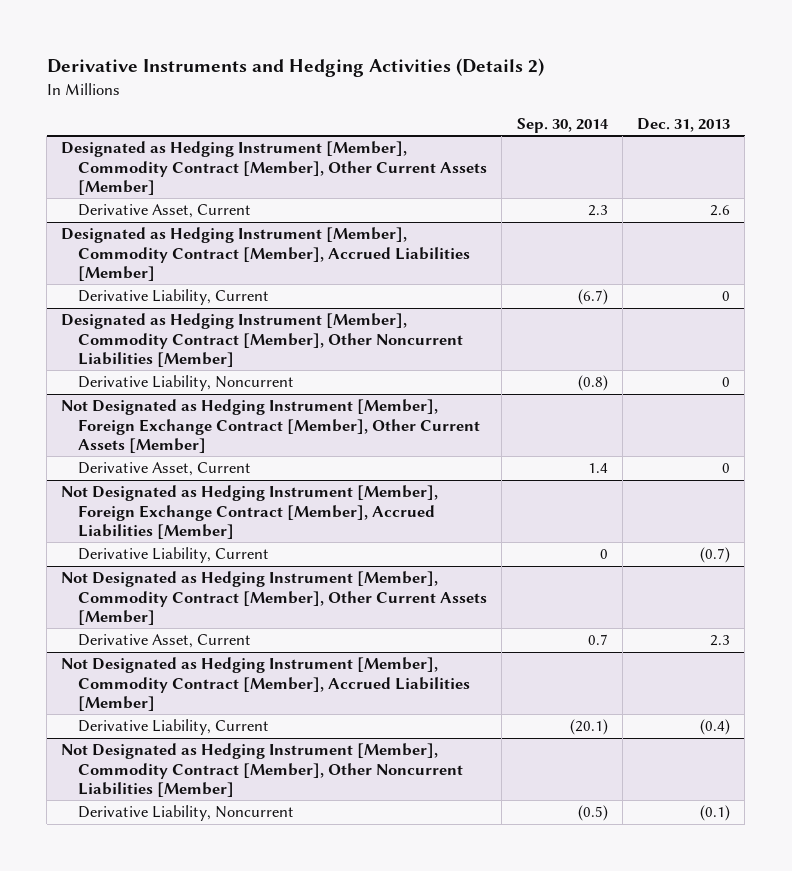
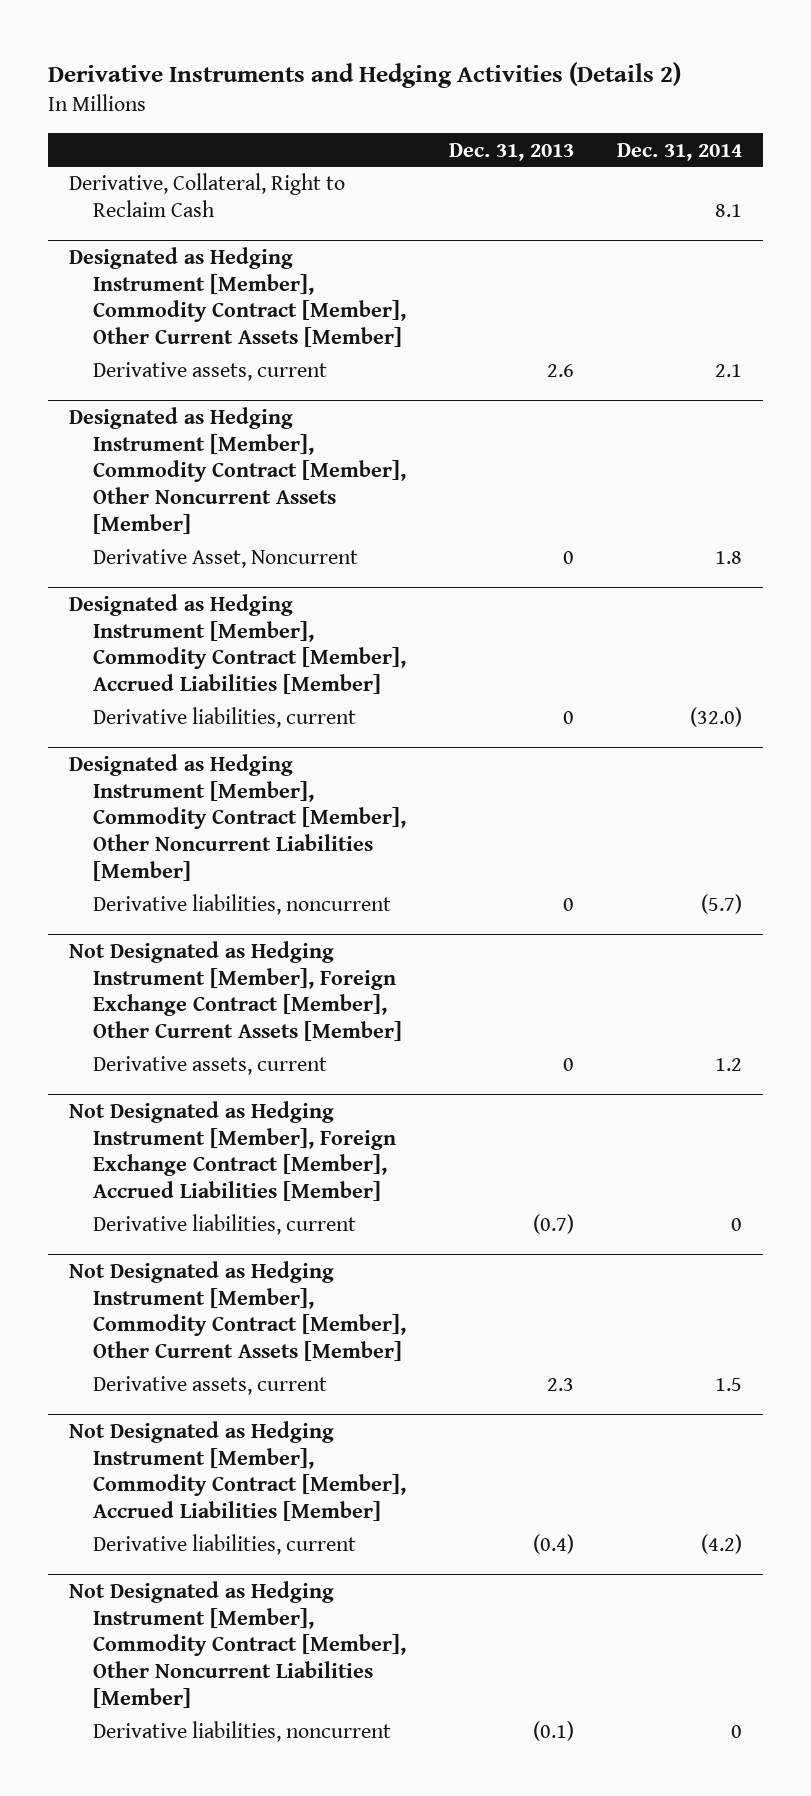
- | Sep. 30, 2014 | Dec. 31, 2013
+ | Dec. 31, 2013 | Dec. 31, 2014
+ Derivative, Collateral, Right to Reclaim Cash | | 8.1
@ Designated as Hedging Instrument [Member], Commodity Contract [Member], Other Current Assets [Member]
- Derivative Asset, Current | 2.3 | 2.6
+ Derivative assets, current | 2.6 | 2.1
+ Designated as Hedging Instrument [Member], Commodity Contract [Member], Other Noncurrent Assets [Member]
+ Derivative Asset, Noncurrent | 0 | 1.8
@ Designated as Hedging Instrument [Member], Commodity Contract [Member], Accrued Liabilities [Member]
- Derivative Liability, Current | (6.7) | 0
+ Derivative liabilities, current | 0 | (32.0)
@ Designated as Hedging Instrument [Member], Commodity Contract [Member], Other Noncurrent Liabilities [Member]
- Derivative Liability, Noncurrent | (0.8) | 0
+ Derivative liabilities, noncurrent | 0 | (5.7)
@ Not Designated as Hedging Instrument [Member], Foreign Exchange Contract [Member], Other Current Assets [Member]
- Derivative Asset, Current | 1.4 | 0
+ Derivative assets, current | 0 | 1.2
@ Not Designated as Hedging Instrument [Member], Foreign Exchange Contract [Member], Accrued Liabilities [Member]
- Derivative Liability, Current | 0 | (0.7)
+ Derivative liabilities, current | (0.7) | 0
@ Not Designated as Hedging Instrument [Member], Commodity Contract [Member], Other Current Assets [Member]
- Derivative Asset, Current | 0.7 | 2.3
+ Derivative assets, current | 2.3 | 1.5
@ Not Designated as Hedging Instrument [Member], Commodity Contract [Member], Accrued Liabilities [Member]
- Derivative Liability, Current | (20.1) | (0.4)
+ Derivative liabilities, current | (0.4) | (4.2)
@ Not Designated as Hedging Instrument [Member], Commodity Contract [Member], Other Noncurrent Liabilities [Member]
- Derivative Liability, Noncurrent | (0.5) | (0.1)
+ Derivative liabilities, noncurrent | (0.1) | 0

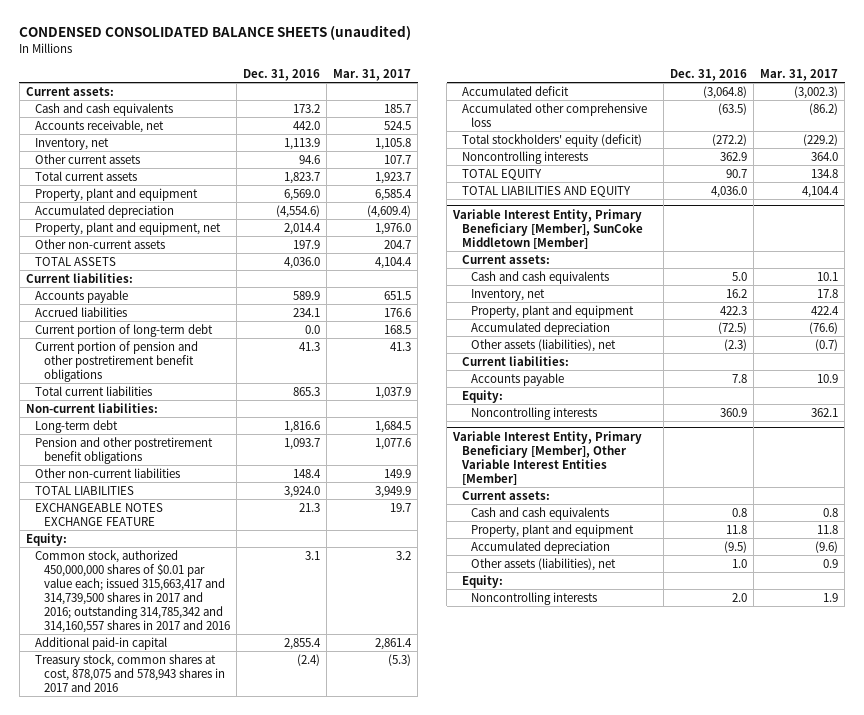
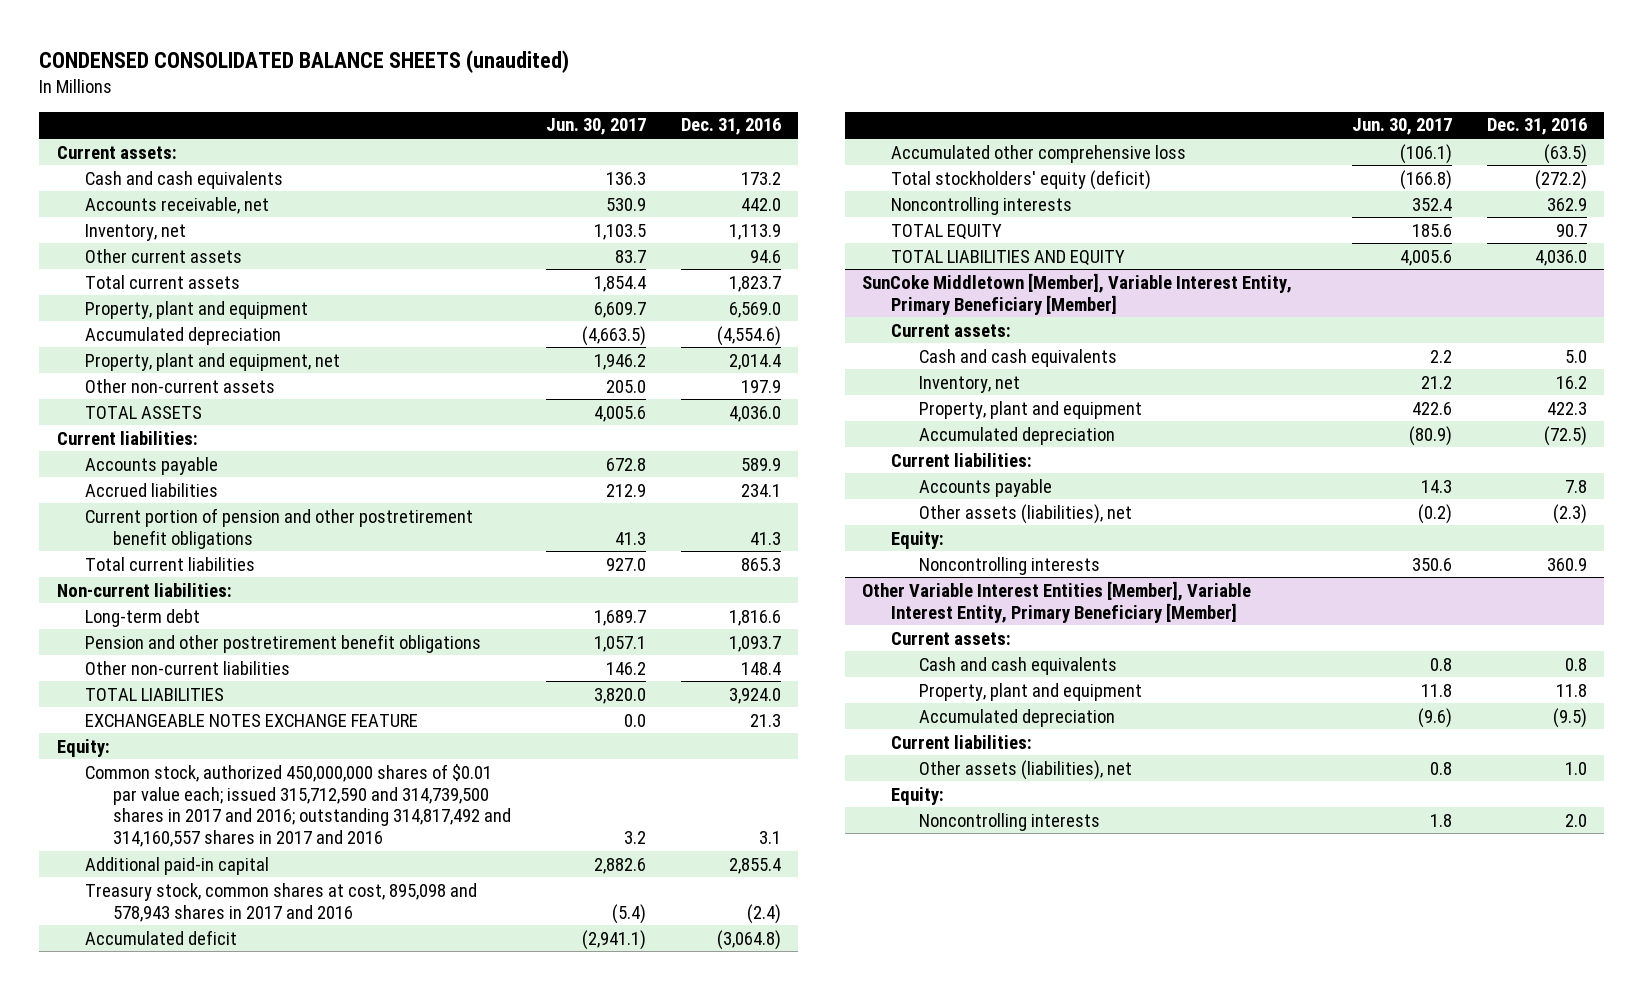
- | Dec. 31, 2016 | Mar. 31, 2017
+ | Jun. 30, 2017 | Dec. 31, 2016
- Current portion of long-term debt | 0.0 | 168.5
- Common stock, authorized 450,000,000 shares of $0.01 par value each; issued 315,663,417 and 314,739,500 shares in 2017 and 2016; outstanding 314,785,342 and 314,160,557 shares in 2017 and 2016 | 3.1 | 3.2
+ Common stock, authorized 450,000,000 shares of $0.01 par value each; issued 315,712,590 and 314,739,500 shares in 2017 and 2016; outstanding 314,817,492 and 314,160,557 shares in 2017 and 2016 | 3.2 | 3.1
- Treasury stock, common shares at cost, 878,075 and 578,943 shares in 2017 and 2016 | (2.4) | (5.3)
+ Treasury stock, common shares at cost, 895,098 and 578,943 shares in 2017 and 2016 | (5.4) | (2.4)
- Variable Interest Entity, Primary Beneficiary [Member], SunCoke Middletown [Member]
+ SunCoke Middletown [Member], Variable Interest Entity, Primary Beneficiary [Member]
- Other assets (liabilities), net | (2.3) | (0.7)
+ Other assets (liabilities), net | (0.2) | (2.3)
- Variable Interest Entity, Primary Beneficiary [Member], Other Variable Interest Entities [Member]
+ Other Variable Interest Entities [Member], Variable Interest Entity, Primary Beneficiary [Member]
+ Current liabilities:

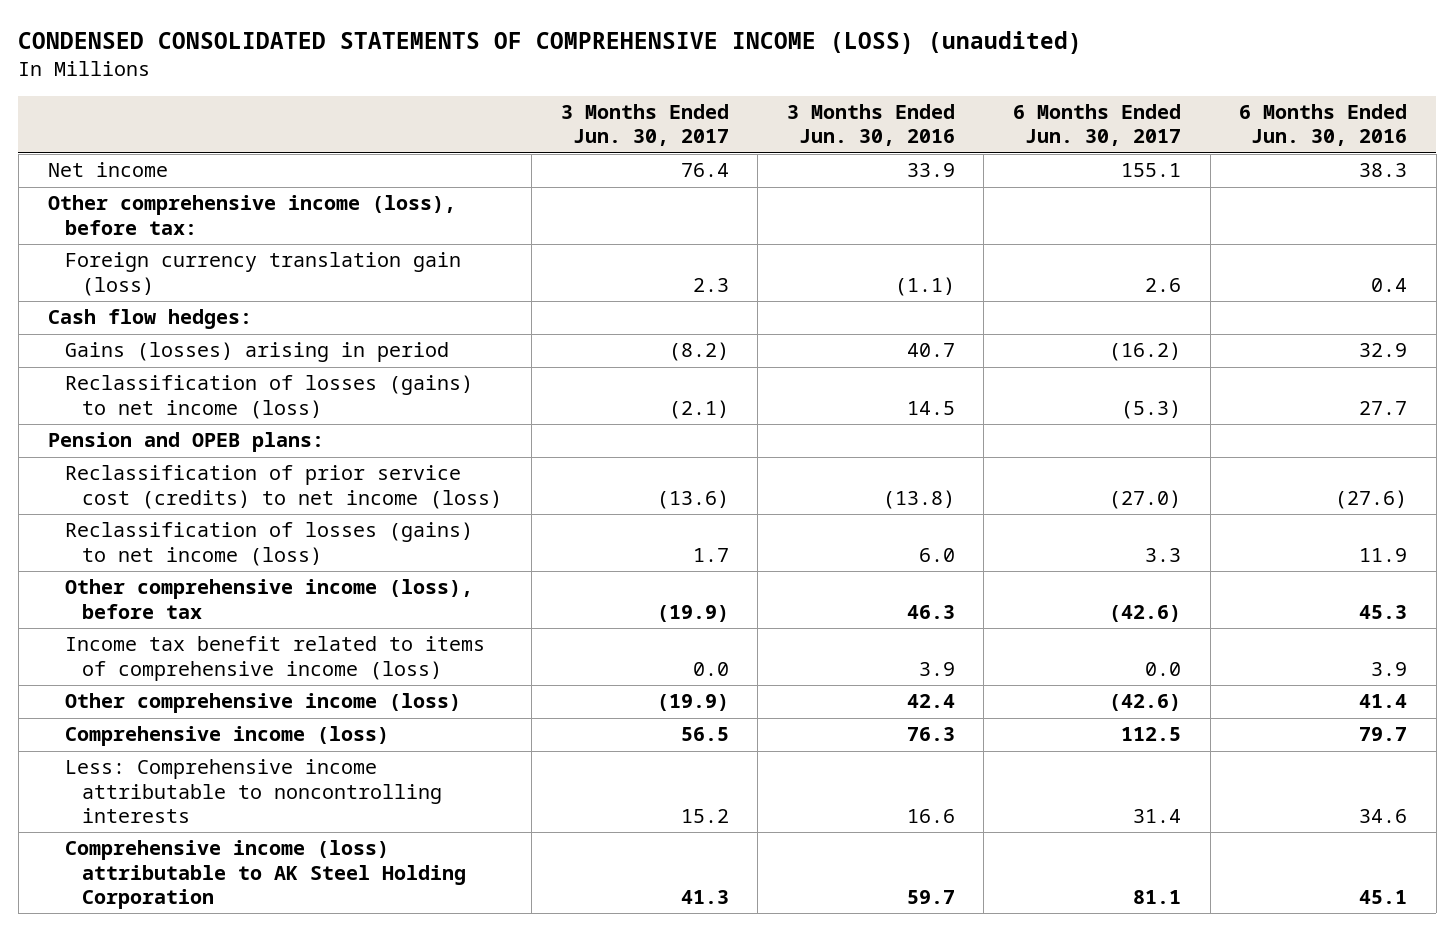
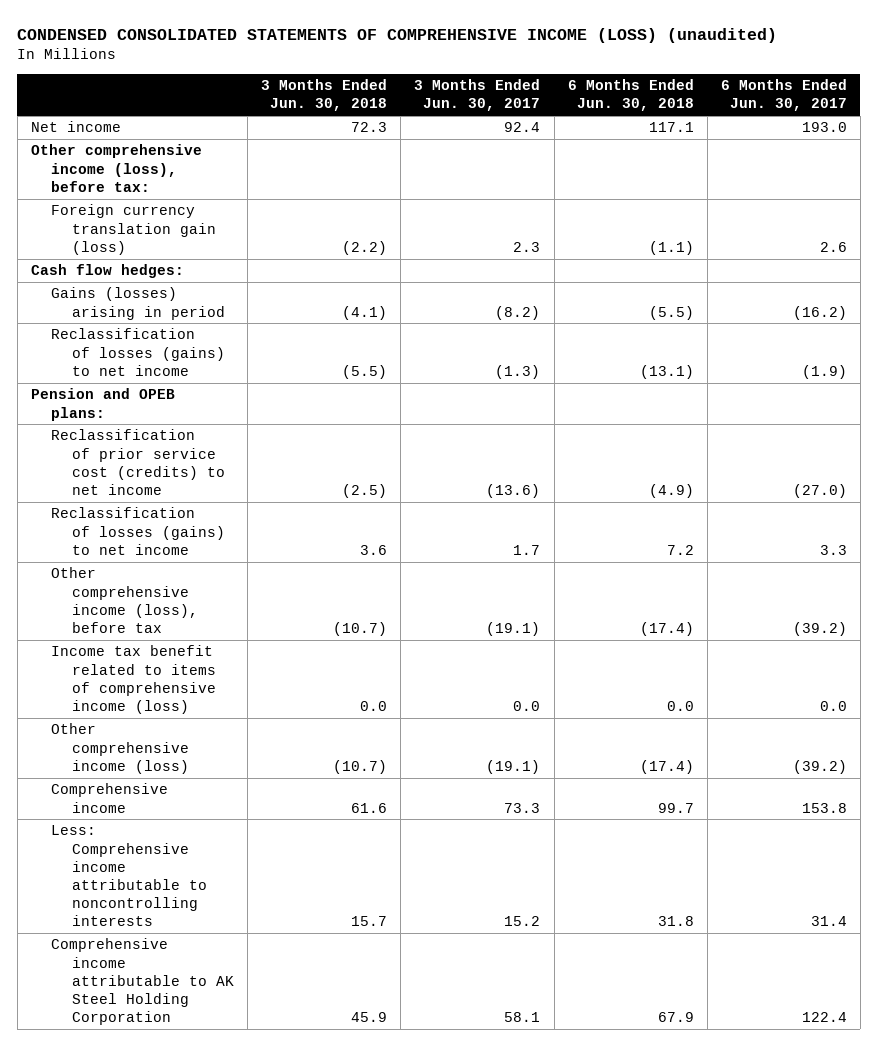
- | 3 Months Ended Jun. 30, 2017 | 3 Months Ended Jun. 30, 2016 | 6 Months Ended Jun. 30, 2017 | 6 Months Ended Jun. 30, 2016
+ | 3 Months Ended Jun. 30, 2018 | 3 Months Ended Jun. 30, 2017 | 6 Months Ended Jun. 30, 2018 | 6 Months Ended Jun. 30, 2017
- Net income | 76.4 | 33.9 | 155.1 | 38.3
+ Net income | 72.3 | 92.4 | 117.1 | 193.0
- Reclassification of losses (gains) to net income (loss) | (2.1) | 14.5 | (5.3) | 27.7
+ Reclassification of losses (gains) to net income | (5.5) | (1.3) | (13.1) | (1.9)
- Reclassification of prior service cost (credits) to net income (loss) | (13.6) | (13.8) | (27.0) | (27.6)
- Reclassification of losses (gains) to net income (loss) | 1.7 | 6.0 | 3.3 | 11.9
- Other comprehensive income (loss), before tax | (19.9) | 46.3 | (42.6) | 45.3
+ Reclassification of prior service cost (credits) to net income | (2.5) | (13.6) | (4.9) | (27.0)
+ Reclassification of losses (gains) to net income | 3.6 | 1.7 | 7.2 | 3.3
+ Other comprehensive income (loss), before tax | (10.7) | (19.1) | (17.4) | (39.2)
- Other comprehensive income (loss) | (19.9) | 42.4 | (42.6) | 41.4
- Comprehensive income (loss) | 56.5 | 76.3 | 112.5 | 79.7
+ Other comprehensive income (loss) | (10.7) | (19.1) | (17.4) | (39.2)
+ Comprehensive income | 61.6 | 73.3 | 99.7 | 153.8
- Comprehensive income (loss) attributable to AK Steel Holding Corporation | 41.3 | 59.7 | 81.1 | 45.1
+ Comprehensive income attributable to AK Steel Holding Corporation | 45.9 | 58.1 | 67.9 | 122.4

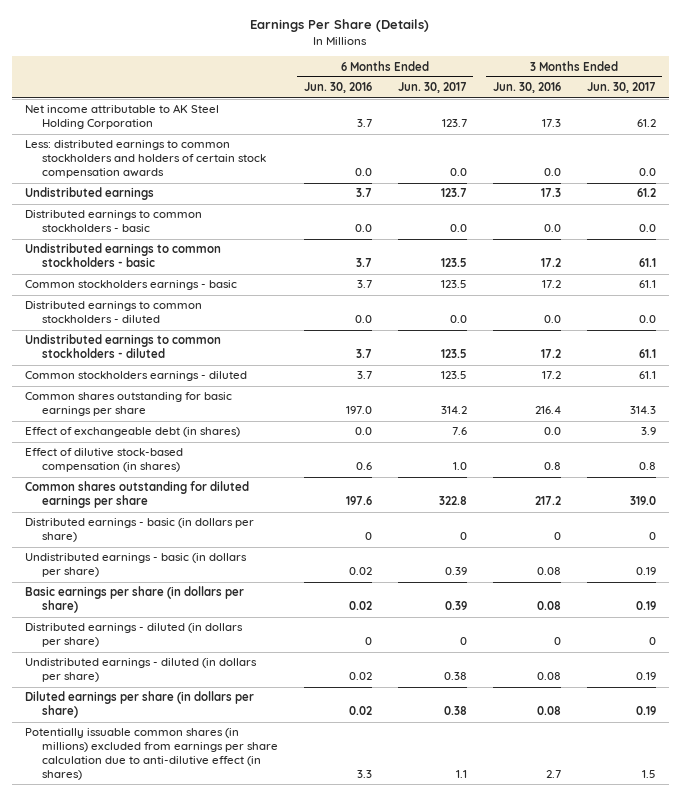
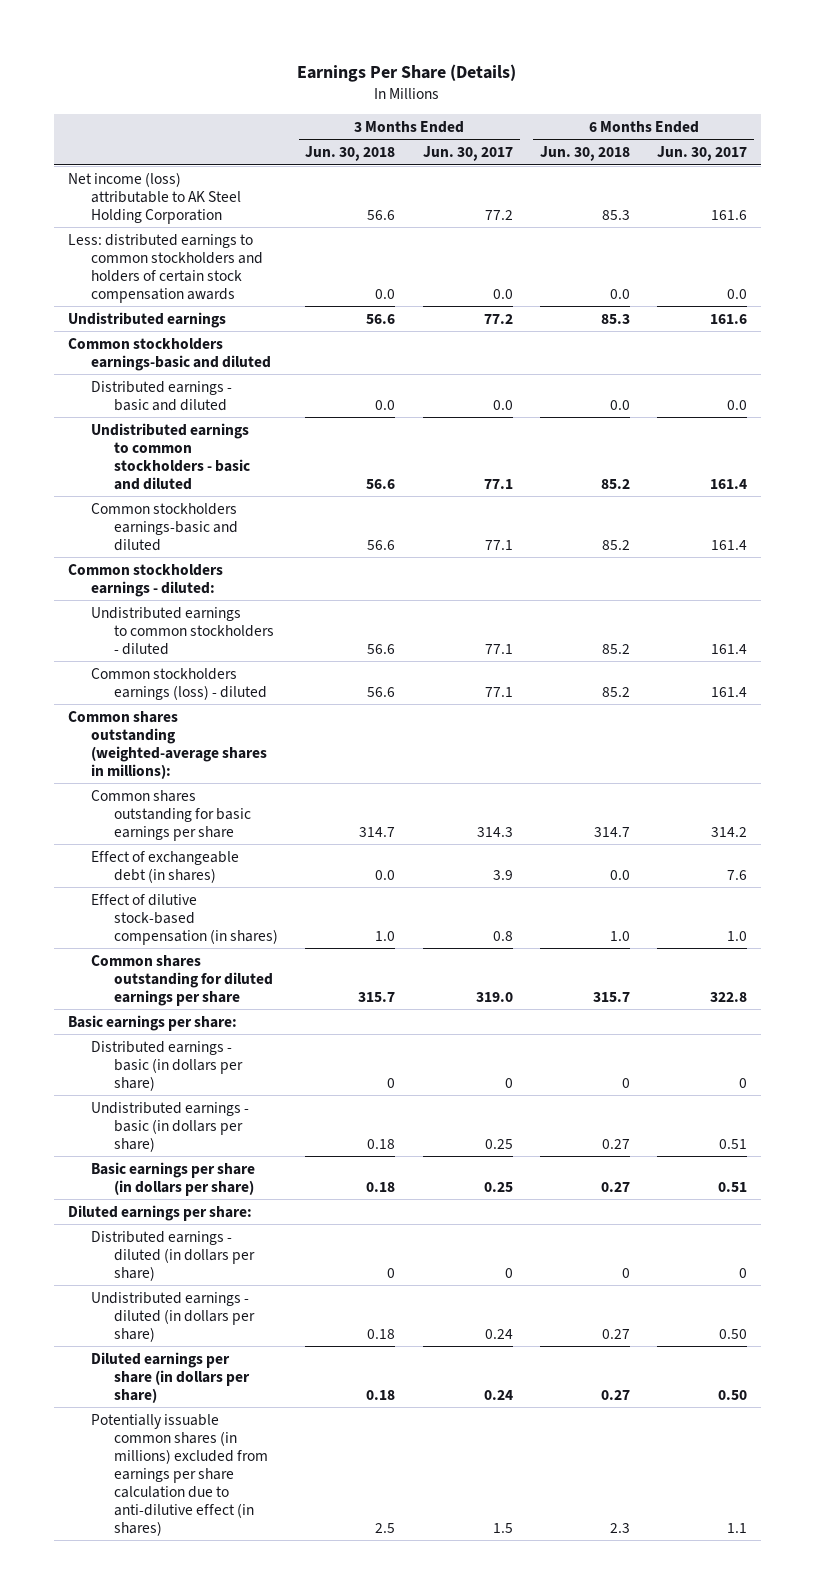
- | 6 Months Ended Jun. 30, 2016 | 6 Months Ended Jun. 30, 2017 | 3 Months Ended Jun. 30, 2016 | 3 Months Ended Jun. 30, 2017
+ | 3 Months Ended Jun. 30, 2018 | 3 Months Ended Jun. 30, 2017 | 6 Months Ended Jun. 30, 2018 | 6 Months Ended Jun. 30, 2017
- Net income attributable to AK Steel Holding Corporation | 3.7 | 123.7 | 17.3 | 61.2
+ Net income (loss) attributable to AK Steel Holding Corporation | 56.6 | 77.2 | 85.3 | 161.6
- Undistributed earnings | 3.7 | 123.7 | 17.3 | 61.2
- Distributed earnings to common stockholders - basic | 0.0 | 0.0 | 0.0 | 0.0
- Undistributed earnings to common stockholders - basic | 3.7 | 123.5 | 17.2 | 61.1
- Common stockholders earnings - basic | 3.7 | 123.5 | 17.2 | 61.1
- Distributed earnings to common stockholders - diluted | 0.0 | 0.0 | 0.0 | 0.0
- Undistributed earnings to common stockholders - diluted | 3.7 | 123.5 | 17.2 | 61.1
- Common stockholders earnings - diluted | 3.7 | 123.5 | 17.2 | 61.1
+ Undistributed earnings | 56.6 | 77.2 | 85.3 | 161.6
+ Common stockholders earnings-basic and diluted
+ Distributed earnings - basic and diluted | 0.0 | 0.0 | 0.0 | 0.0
+ Undistributed earnings to common stockholders - basic and diluted | 56.6 | 77.1 | 85.2 | 161.4
+ Common stockholders earnings-basic and diluted | 56.6 | 77.1 | 85.2 | 161.4
+ Common stockholders earnings - diluted:
+ Undistributed earnings to common stockholders - diluted | 56.6 | 77.1 | 85.2 | 161.4
+ Common stockholders earnings (loss) - diluted | 56.6 | 77.1 | 85.2 | 161.4
+ Common shares outstanding (weighted-average shares in millions):
+ Basic earnings per share:
- Undistributed earnings - basic (in dollars per share) | 0.02 | 0.39 | 0.08 | 0.19
- Basic earnings per share (in dollars per share) | 0.02 | 0.39 | 0.08 | 0.19
+ Undistributed earnings - basic (in dollars per share) | 0.18 | 0.25 | 0.27 | 0.51
+ Basic earnings per share (in dollars per share) | 0.18 | 0.25 | 0.27 | 0.51
+ Diluted earnings per share:
- Undistributed earnings - diluted (in dollars per share) | 0.02 | 0.38 | 0.08 | 0.19
- Diluted earnings per share (in dollars per share) | 0.02 | 0.38 | 0.08 | 0.19
+ Undistributed earnings - diluted (in dollars per share) | 0.18 | 0.24 | 0.27 | 0.50
+ Diluted earnings per share (in dollars per share) | 0.18 | 0.24 | 0.27 | 0.50

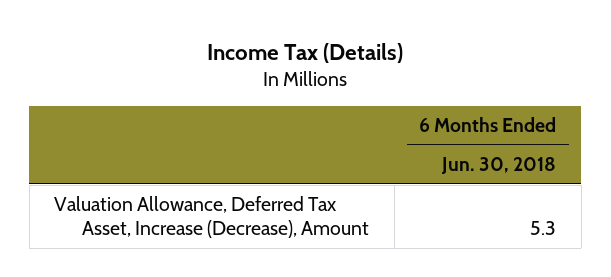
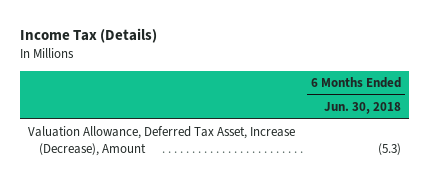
- Valuation Allowance, Deferred Tax Asset, Increase (Decrease), Amount | 5.3
+ Valuation Allowance, Deferred Tax Asset, Increase (Decrease), Amount | (5.3)

